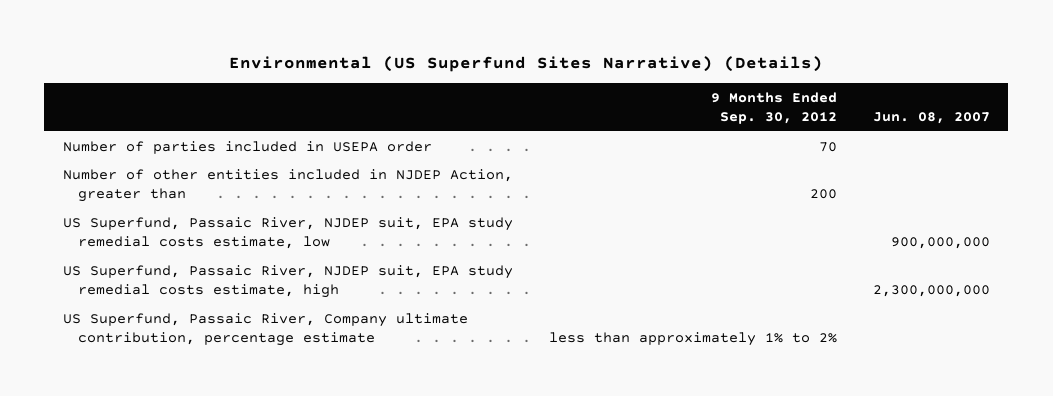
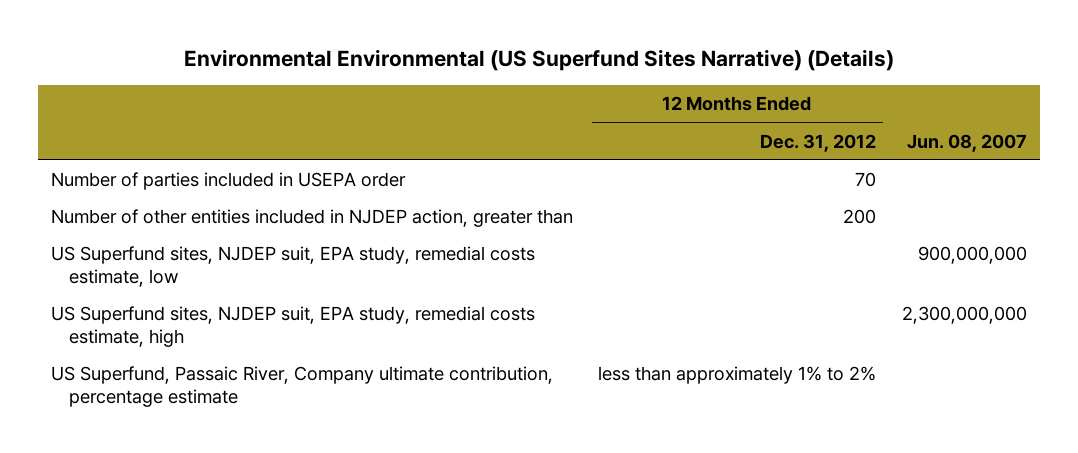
- Environmental (US Superfund Sites Narrative) (Details)
+ Environmental Environmental (US Superfund Sites Narrative) (Details)
- | 9 Months Ended Sep. 30, 2012 | Jun. 08, 2007
+ | 12 Months Ended Dec. 31, 2012 | Jun. 08, 2007
- Number of other entities included in NJDEP Action, greater than | 200 |
- US Superfund, Passaic River, NJDEP suit, EPA study remedial costs estimate, low | | 900,000,000
- US Superfund, Passaic River, NJDEP suit, EPA study remedial costs estimate, high | | 2,300,000,000
+ Number of other entities included in NJDEP action, greater than | 200 |
+ US Superfund sites, NJDEP suit, EPA study, remedial costs estimate, low | | 900,000,000
+ US Superfund sites, NJDEP suit, EPA study, remedial costs estimate, high | | 2,300,000,000

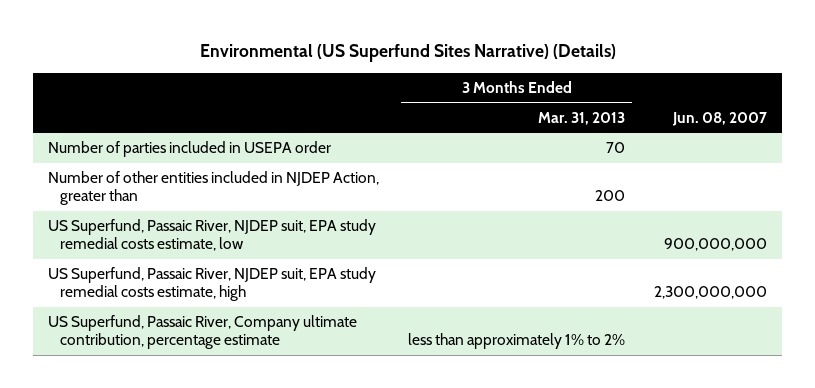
- Environmental Environmental (US Superfund Sites Narrative) (Details)
+ Environmental (US Superfund Sites Narrative) (Details)
- | 12 Months Ended Dec. 31, 2012 | Jun. 08, 2007
+ | 3 Months Ended Mar. 31, 2013 | Jun. 08, 2007
- Number of other entities included in NJDEP action, greater than | 200 |
- US Superfund sites, NJDEP suit, EPA study, remedial costs estimate, low | | 900,000,000
- US Superfund sites, NJDEP suit, EPA study, remedial costs estimate, high | | 2,300,000,000
+ Number of other entities included in NJDEP Action, greater than | 200 |
+ US Superfund, Passaic River, NJDEP suit, EPA study remedial costs estimate, low | | 900,000,000
+ US Superfund, Passaic River, NJDEP suit, EPA study remedial costs estimate, high | | 2,300,000,000

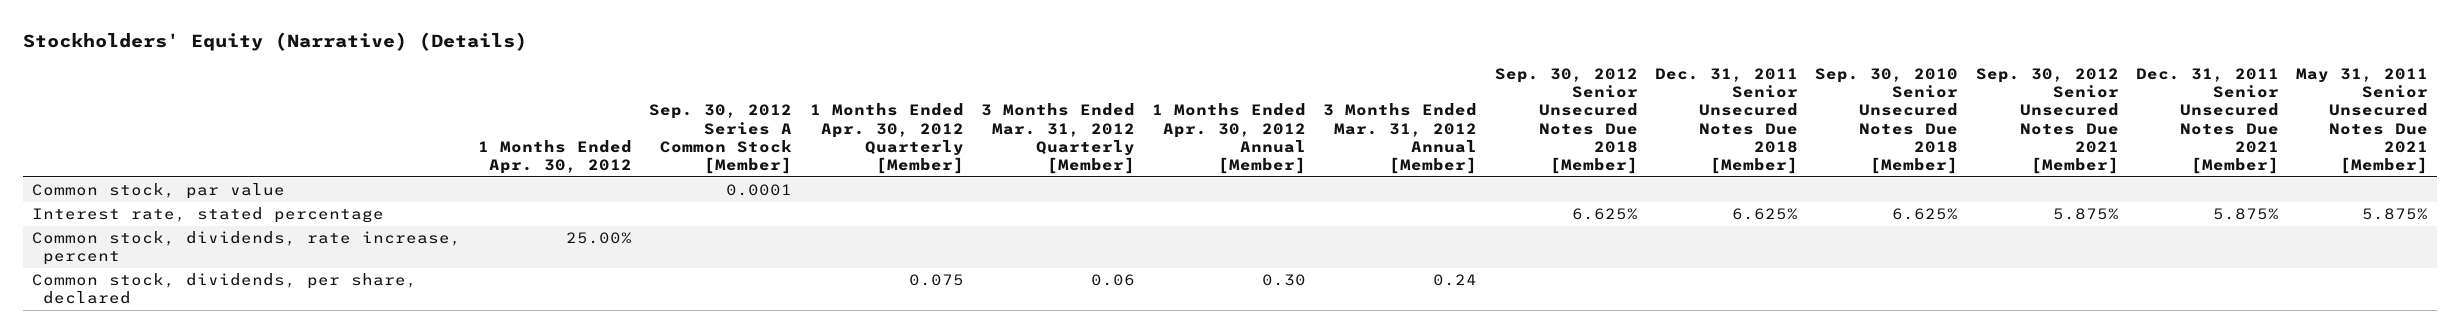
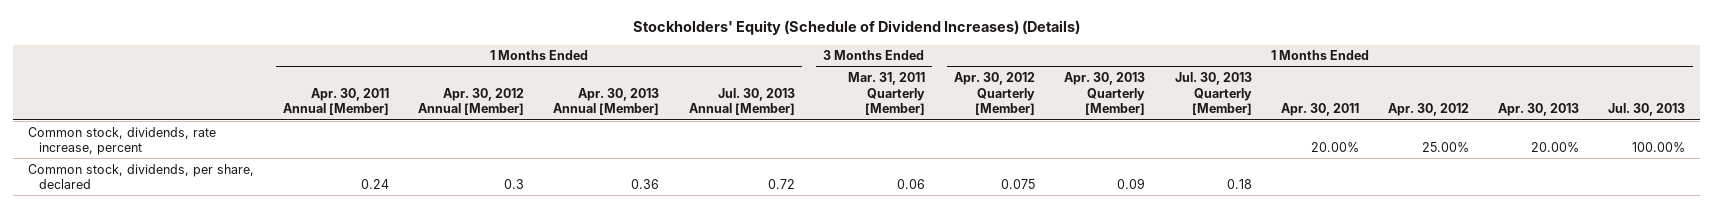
- Stockholders' Equity (Narrative) (Details)
+ Stockholders' Equity (Schedule of Dividend Increases) (Details)
- | 1 Months Ended Apr. 30, 2012 | Sep. 30, 2012 Series A Common Stock [Member] | 1 Months Ended Apr. 30, 2012 Quarterly [Member] | 3 Months Ended Mar. 31, 2012 Quarterly [Member] | 1 Months Ended Apr. 30, 2012 Annual [Member] | 3 Months Ended Mar. 31, 2012 Annual [Member] | Sep. 30, 2012 Senior Unsecured Notes Due 2018 [Member] | Dec. 31, 2011 Senior Unsecured Notes Due 2018 [Member] | Sep. 30, 2010 Senior Unsecured Notes Due 2018 [Member] | Sep. 30, 2012 Senior Unsecured Notes Due 2021 [Member] | Dec. 31, 2011 Senior Unsecured Notes Due 2021 [Member] | May 31, 2011 Senior Unsecured Notes Due 2021 [Member]
+ | 1 Months Ended Apr. 30, 2011 Annual [Member] | 1 Months Ended Apr. 30, 2012 Annual [Member] | 1 Months Ended Apr. 30, 2013 Annual [Member] | 1 Months Ended Jul. 30, 2013 Annual [Member] | 3 Months Ended Mar. 31, 2011 Quarterly [Member] | 1 Months Ended Apr. 30, 2012 Quarterly [Member] | 1 Months Ended Apr. 30, 2013 Quarterly [Member] | 1 Months Ended Jul. 30, 2013 Quarterly [Member] | 1 Months Ended Apr. 30, 2011 | 1 Months Ended Apr. 30, 2012 | 1 Months Ended Apr. 30, 2013 | 1 Months Ended Jul. 30, 2013
- Common stock, par value | | 0.0001 | | | | | | | | | |
- Interest rate, stated percentage | | | | | | | 6.625% | 6.625% | 6.625% | 5.875% | 5.875% | 5.875%
- Common stock, dividends, per share, declared | | | 0.075 | 0.06 | 0.30 | 0.24 | | | | | |
+ Common stock, dividends, per share, declared | 0.24 | 0.3 | 0.36 | 0.72 | 0.06 | 0.075 | 0.09 | 0.18 | | | |

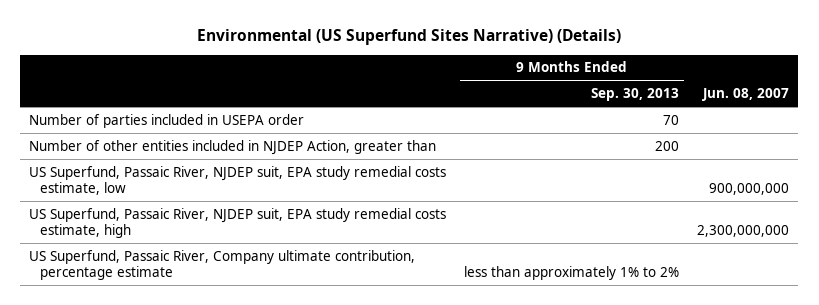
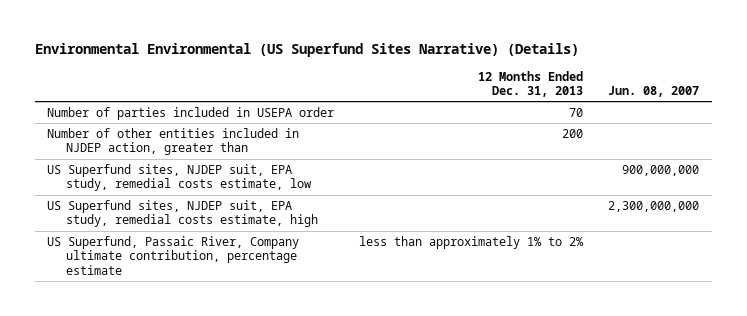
- Environmental (US Superfund Sites Narrative) (Details)
+ Environmental Environmental (US Superfund Sites Narrative) (Details)
- | 9 Months Ended Sep. 30, 2013 | Jun. 08, 2007
+ | 12 Months Ended Dec. 31, 2013 | Jun. 08, 2007
- Number of other entities included in NJDEP Action, greater than | 200 |
- US Superfund, Passaic River, NJDEP suit, EPA study remedial costs estimate, low | | 900,000,000
- US Superfund, Passaic River, NJDEP suit, EPA study remedial costs estimate, high | | 2,300,000,000
+ Number of other entities included in NJDEP action, greater than | 200 |
+ US Superfund sites, NJDEP suit, EPA study, remedial costs estimate, low | | 900,000,000
+ US Superfund sites, NJDEP suit, EPA study, remedial costs estimate, high | | 2,300,000,000

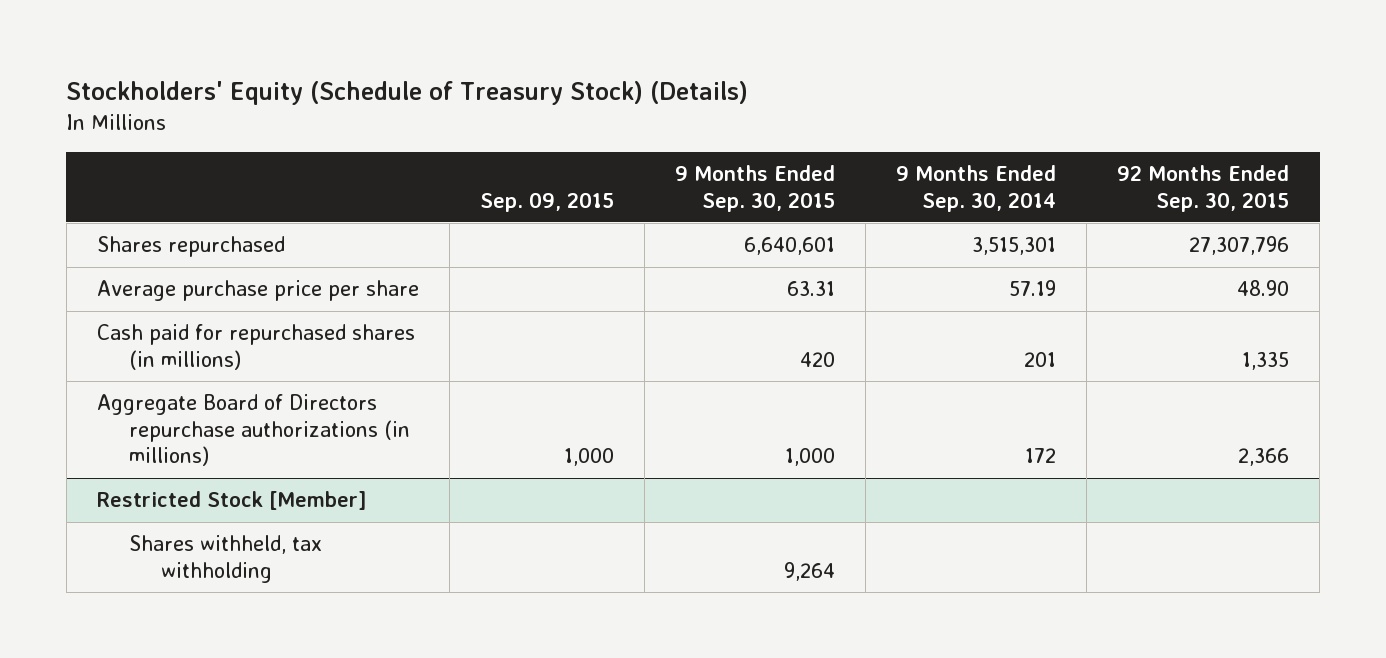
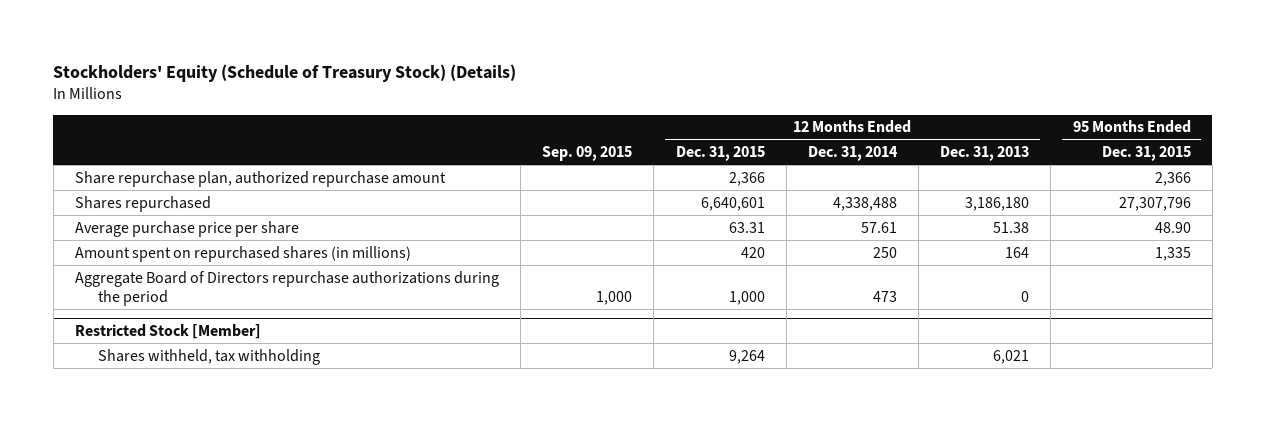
- | Sep. 09, 2015 | 9 Months Ended Sep. 30, 2015 | 9 Months Ended Sep. 30, 2014 | 92 Months Ended Sep. 30, 2015
+ | Sep. 09, 2015 | 12 Months Ended Dec. 31, 2015 | 12 Months Ended Dec. 31, 2014 | 12 Months Ended Dec. 31, 2013 | 95 Months Ended Dec. 31, 2015
+ Share repurchase plan, authorized repurchase amount | | 2,366 | | | 2,366
- Cash paid for repurchased shares (in millions) | | 420 | 201 | 1,335
- Aggregate Board of Directors repurchase authorizations (in millions) | 1,000 | 1,000 | 172 | 2,366
+ Amount spent on repurchased shares (in millions) | | 420 | 250 | 164 | 1,335
+ Aggregate Board of Directors repurchase authorizations during the period | 1,000 | 1,000 | 473 | 0 |

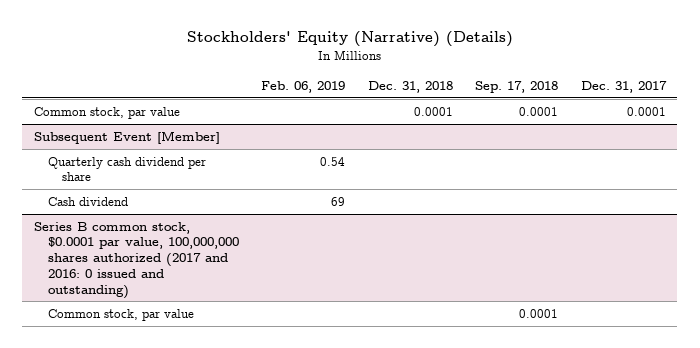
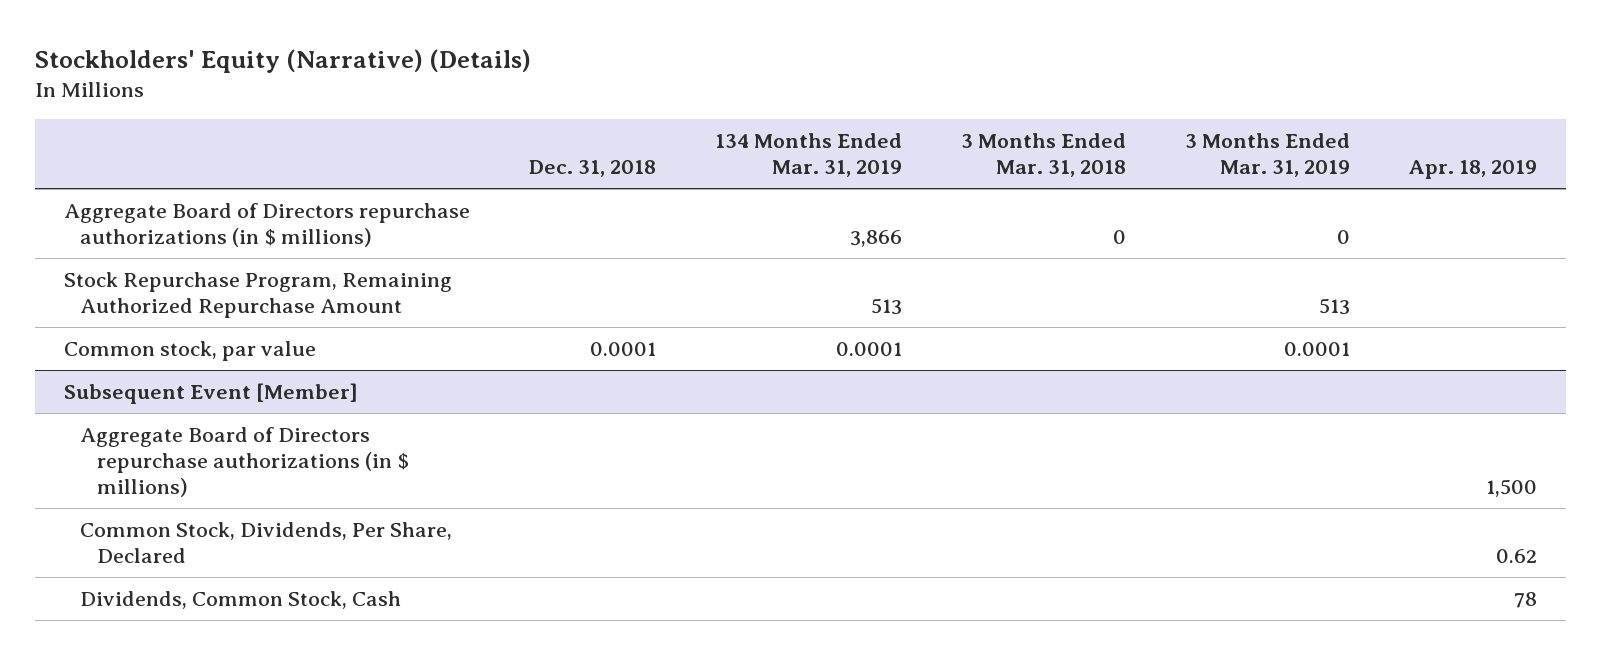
- | Feb. 06, 2019 | Dec. 31, 2018 | Sep. 17, 2018 | Dec. 31, 2017
+ | Dec. 31, 2018 | 134 Months Ended Mar. 31, 2019 | 3 Months Ended Mar. 31, 2018 | 3 Months Ended Mar. 31, 2019 | Apr. 18, 2019
+ Aggregate Board of Directors repurchase authorizations (in $ millions) | | 3,866 | 0 | 0 |
+ Stock Repurchase Program, Remaining Authorized Repurchase Amount | | 513 | | 513 |
@ Subsequent Event [Member]
- Quarterly cash dividend per share | 0.54 | | |
- Cash dividend | 69 | | |
- Series B common stock, $0.0001 par value, 100,000,000 shares authorized (2017 and 2016: 0 issued and outstanding)
- Common stock, par value | | | 0.0001 |
@ Subsequent Event [Member]
+ Aggregate Board of Directors repurchase authorizations (in $ millions) | | | | | 1,500
+ Common Stock, Dividends, Per Share, Declared | | | | | 0.62
+ Dividends, Common Stock, Cash | | | | | 78

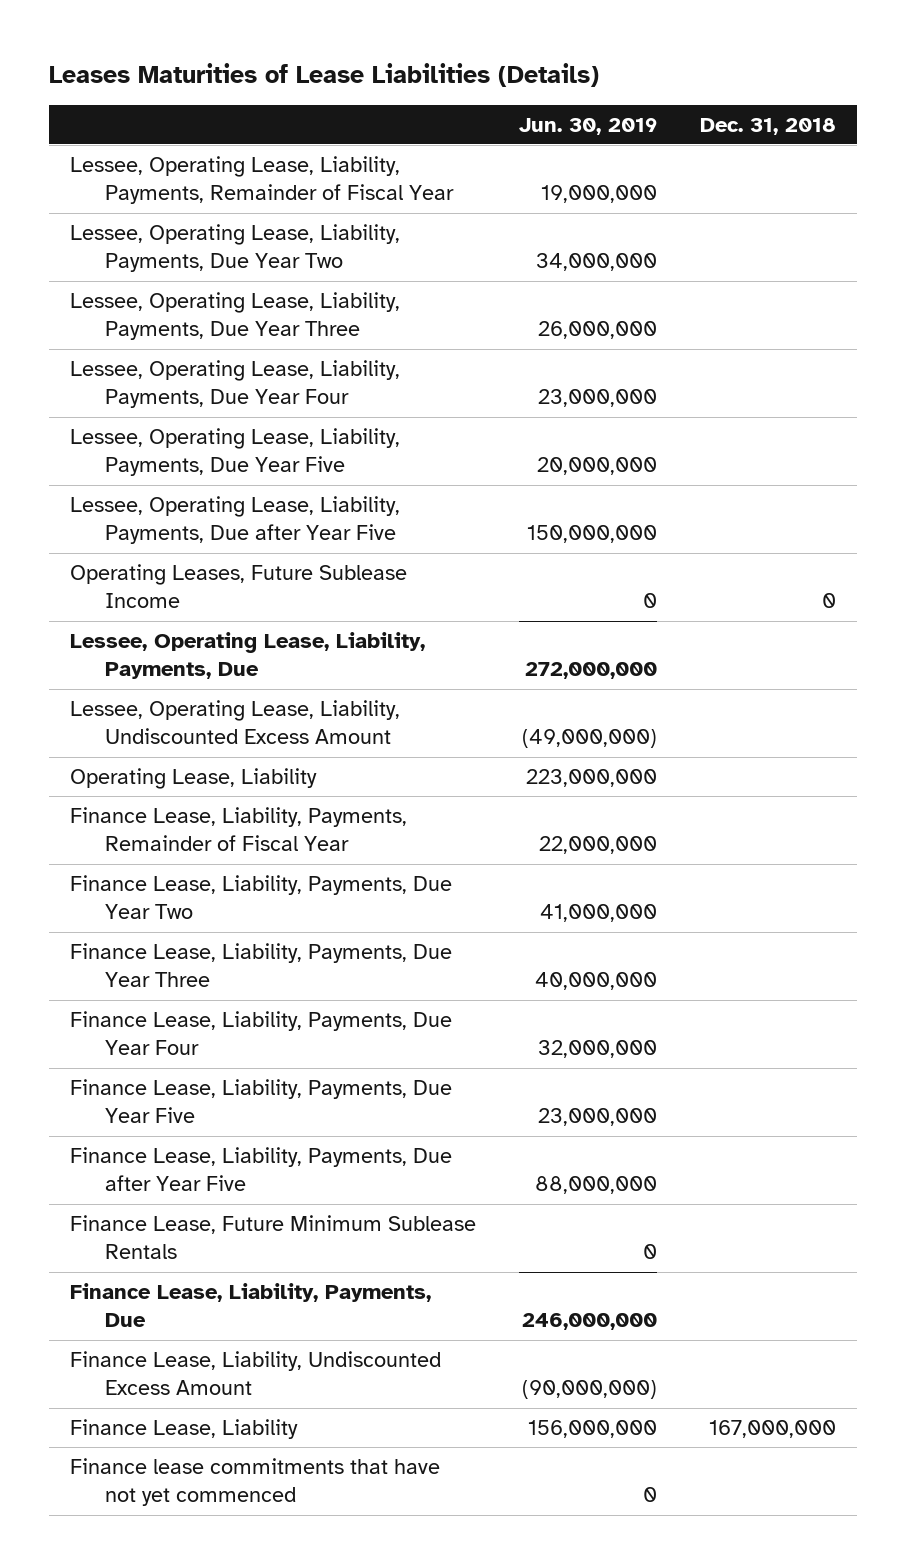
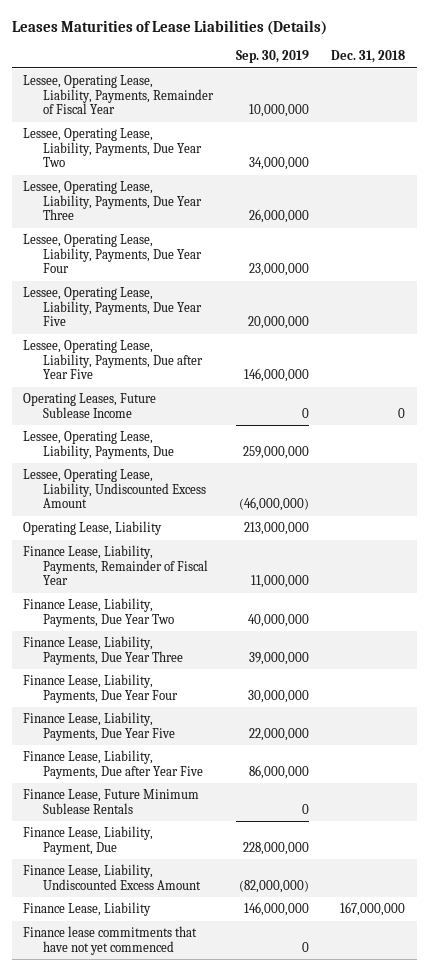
- | Jun. 30, 2019 | Dec. 31, 2018
+ | Sep. 30, 2019 | Dec. 31, 2018
- Finance Lease, Liability, Payments, Due | 246,000,000 |
+ Finance Lease, Liability, Payment, Due | 228,000,000 |

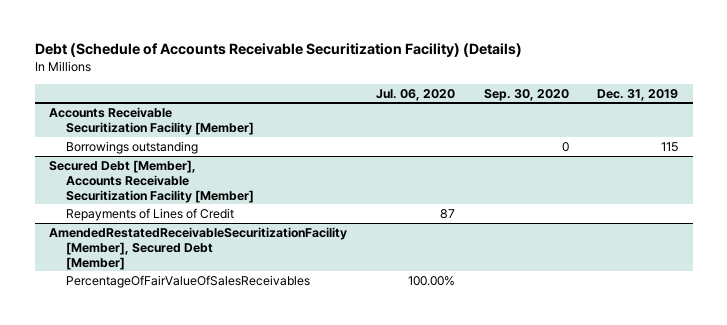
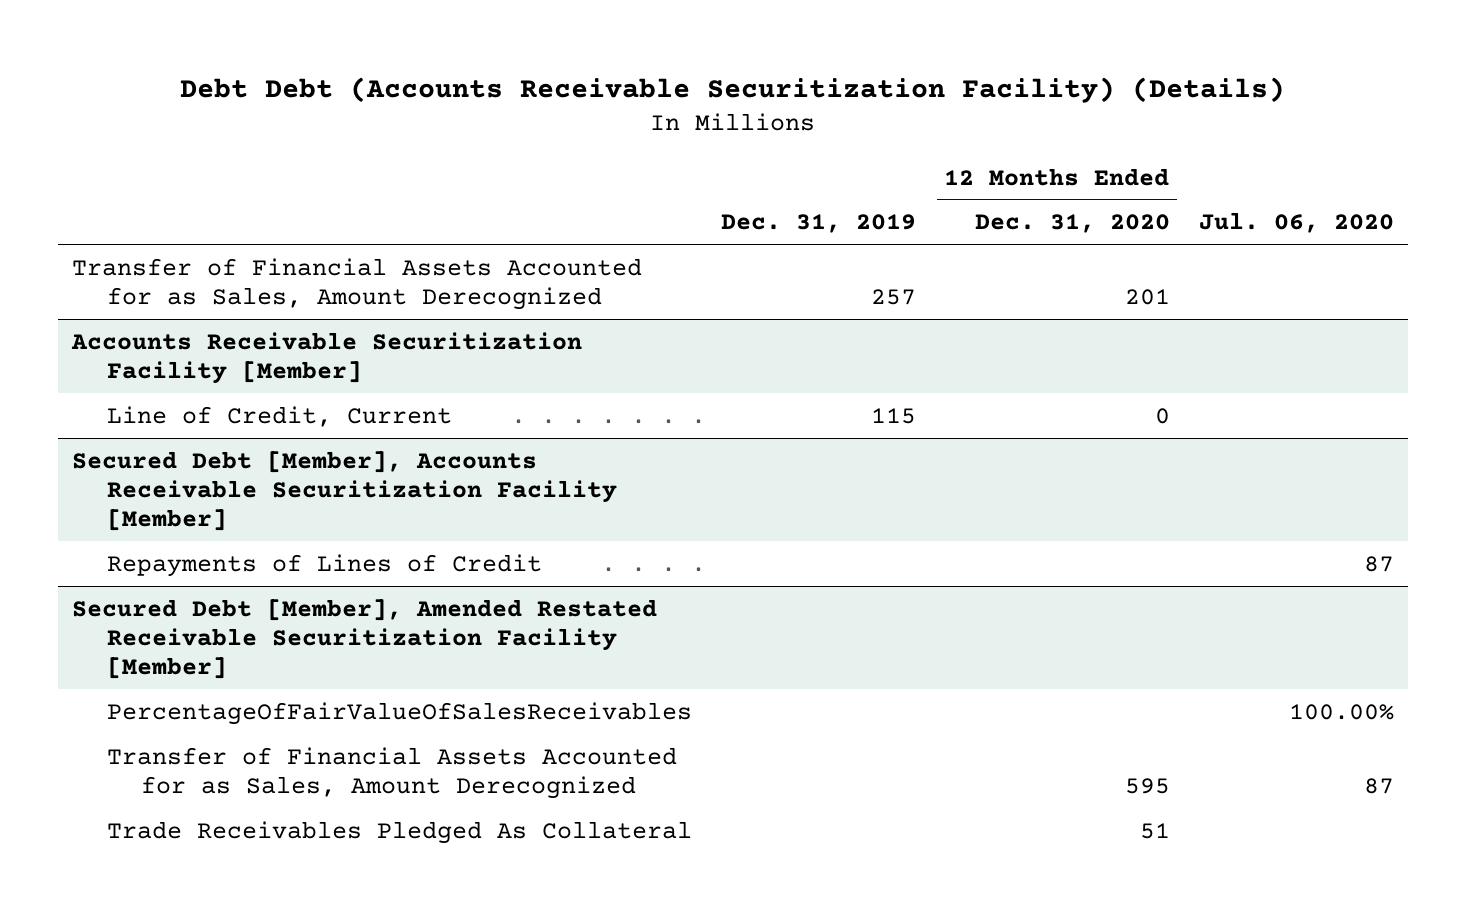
- Debt (Schedule of Accounts Receivable Securitization Facility) (Details)
+ Debt Debt (Accounts Receivable Securitization Facility) (Details)
- | Jul. 06, 2020 | Sep. 30, 2020 | Dec. 31, 2019
+ | Dec. 31, 2019 | 12 Months Ended Dec. 31, 2020 | Jul. 06, 2020
+ Transfer of Financial Assets Accounted for as Sales, Amount Derecognized | 257 | 201 |
@ Accounts Receivable Securitization Facility [Member]
- Borrowings outstanding | | 0 | 115
+ Line of Credit, Current | 115 | 0 |
- AmendedRestatedReceivableSecuritizationFacility [Member], Secured Debt [Member]
+ Secured Debt [Member], Amended Restated Receivable Securitization Facility [Member]
+ Transfer of Financial Assets Accounted for as Sales, Amount Derecognized | | 595 | 87
+ Trade Receivables Pledged As Collateral | | 51 |

